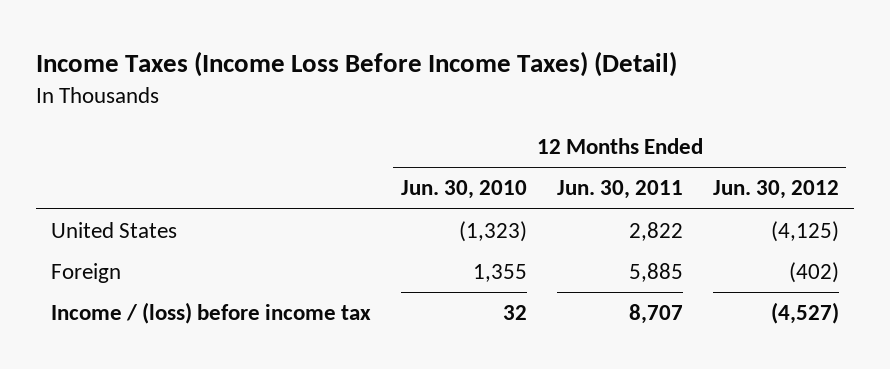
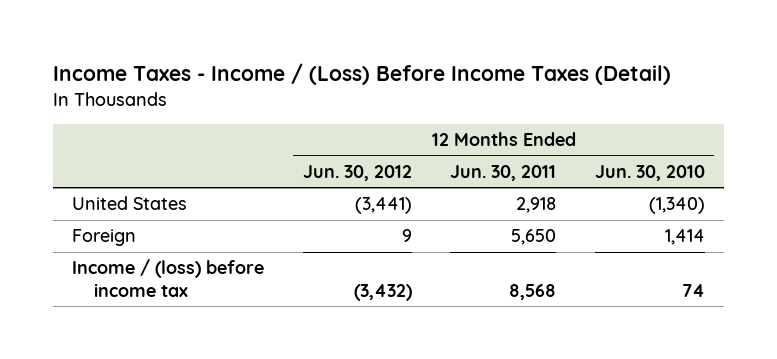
- Income Taxes (Income Loss Before Income Taxes) (Detail)
+ Income Taxes - Income / (Loss) Before Income Taxes (Detail)
- | 12 Months Ended Jun. 30, 2010 | 12 Months Ended Jun. 30, 2011 | 12 Months Ended Jun. 30, 2012
+ | 12 Months Ended Jun. 30, 2012 | 12 Months Ended Jun. 30, 2011 | 12 Months Ended Jun. 30, 2010
- United States | (1,323) | 2,822 | (4,125)
- Foreign | 1,355 | 5,885 | (402)
- Income / (loss) before income tax | 32 | 8,707 | (4,527)
+ United States | (3,441) | 2,918 | (1,340)
+ Foreign | 9 | 5,650 | 1,414
+ Income / (loss) before income tax | (3,432) | 8,568 | 74

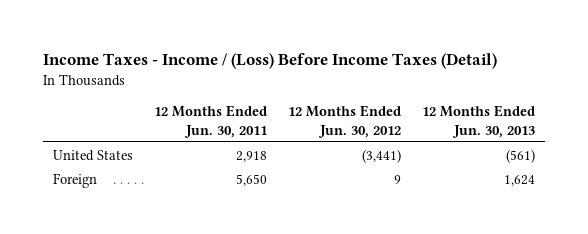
- | 12 Months Ended Jun. 30, 2012 | 12 Months Ended Jun. 30, 2011 | 12 Months Ended Jun. 30, 2010
+ | 12 Months Ended Jun. 30, 2011 | 12 Months Ended Jun. 30, 2012 | 12 Months Ended Jun. 30, 2013
- Income / (loss) before income tax | (3,432) | 8,568 | 74

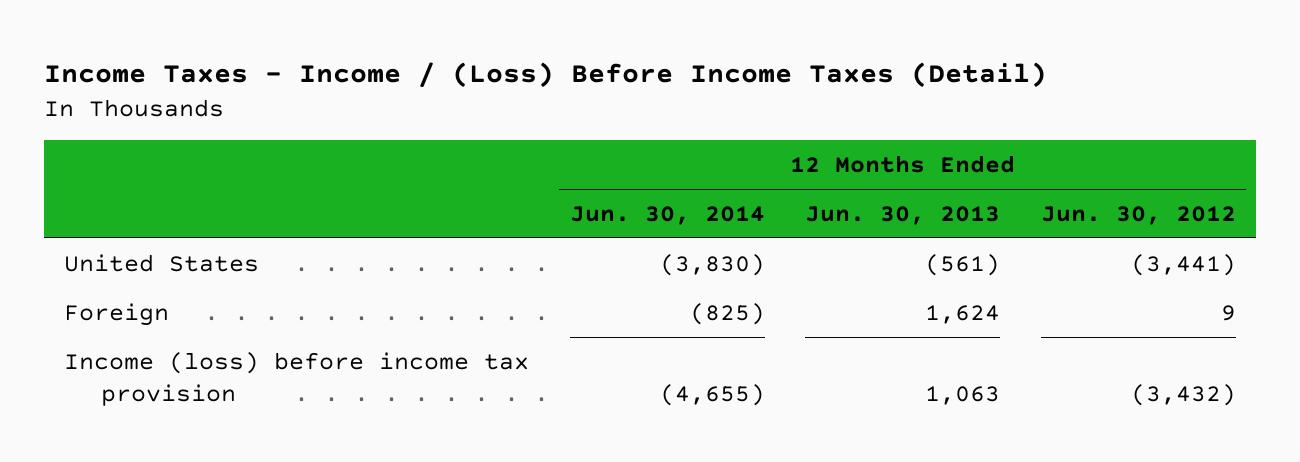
- | 12 Months Ended Jun. 30, 2011 | 12 Months Ended Jun. 30, 2012 | 12 Months Ended Jun. 30, 2013
+ | 12 Months Ended Jun. 30, 2014 | 12 Months Ended Jun. 30, 2013 | 12 Months Ended Jun. 30, 2012
+ Income (loss) before income tax provision | (4,655) | 1,063 | (3,432)

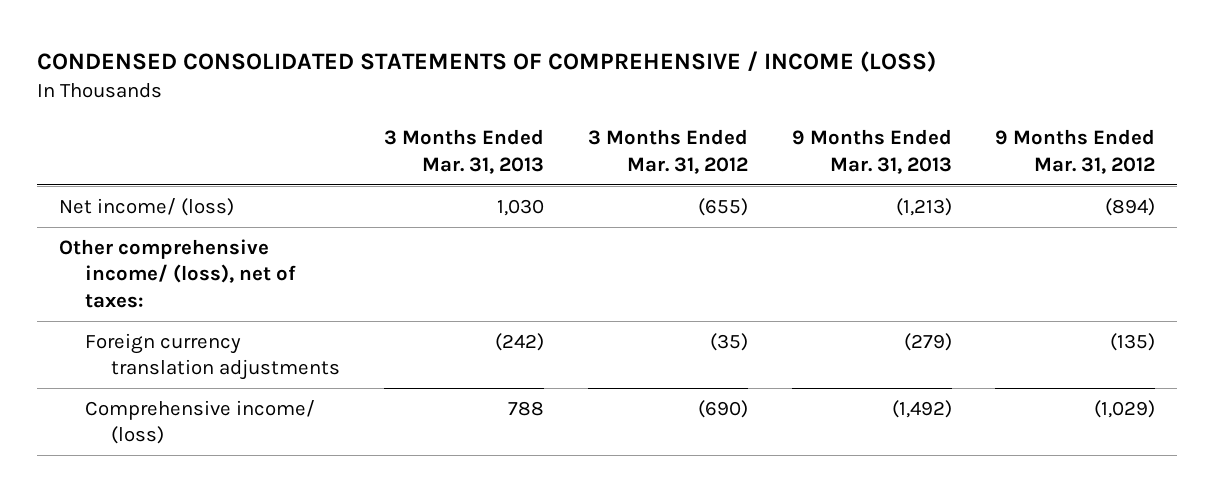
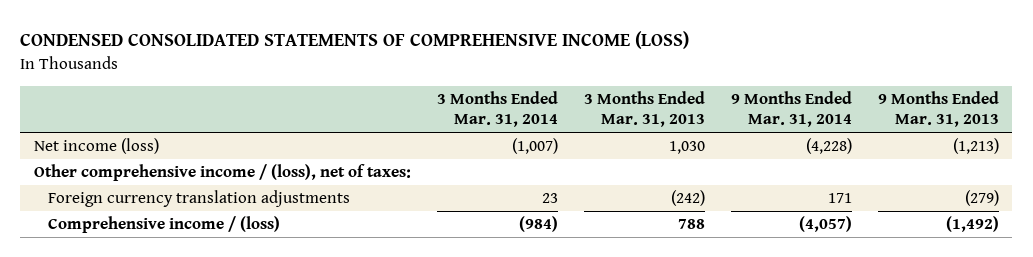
- CONDENSED CONSOLIDATED STATEMENTS OF COMPREHENSIVE / INCOME (LOSS)
+ CONDENSED CONSOLIDATED STATEMENTS OF COMPREHENSIVE INCOME (LOSS)
- | 3 Months Ended Mar. 31, 2013 | 3 Months Ended Mar. 31, 2012 | 9 Months Ended Mar. 31, 2013 | 9 Months Ended Mar. 31, 2012
+ | 3 Months Ended Mar. 31, 2014 | 3 Months Ended Mar. 31, 2013 | 9 Months Ended Mar. 31, 2014 | 9 Months Ended Mar. 31, 2013
- Net income/ (loss) | 1,030 | (655) | (1,213) | (894)
- Other comprehensive income/ (loss), net of taxes:
+ Net income (loss) | (1,007) | 1,030 | (4,228) | (1,213)
+ Other comprehensive income / (loss), net of taxes:
- Comprehensive income/ (loss) | 788 | (690) | (1,492) | (1,029)
+ Comprehensive income / (loss) | (984) | 788 | (4,057) | (1,492)

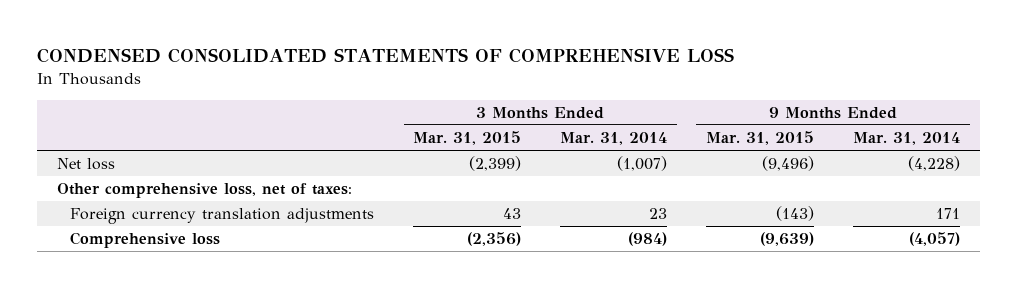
- CONDENSED CONSOLIDATED STATEMENTS OF COMPREHENSIVE INCOME (LOSS)
+ CONDENSED CONSOLIDATED STATEMENTS OF COMPREHENSIVE LOSS
- | 3 Months Ended Mar. 31, 2014 | 3 Months Ended Mar. 31, 2013 | 9 Months Ended Mar. 31, 2014 | 9 Months Ended Mar. 31, 2013
+ | 3 Months Ended Mar. 31, 2015 | 3 Months Ended Mar. 31, 2014 | 9 Months Ended Mar. 31, 2015 | 9 Months Ended Mar. 31, 2014
- Net income (loss) | (1,007) | 1,030 | (4,228) | (1,213)
- Other comprehensive income / (loss), net of taxes:
+ Net loss | (2,399) | (1,007) | (9,496) | (4,228)
+ Other comprehensive loss, net of taxes:
- Comprehensive income / (loss) | (984) | 788 | (4,057) | (1,492)
+ Comprehensive loss | (2,356) | (984) | (9,639) | (4,057)

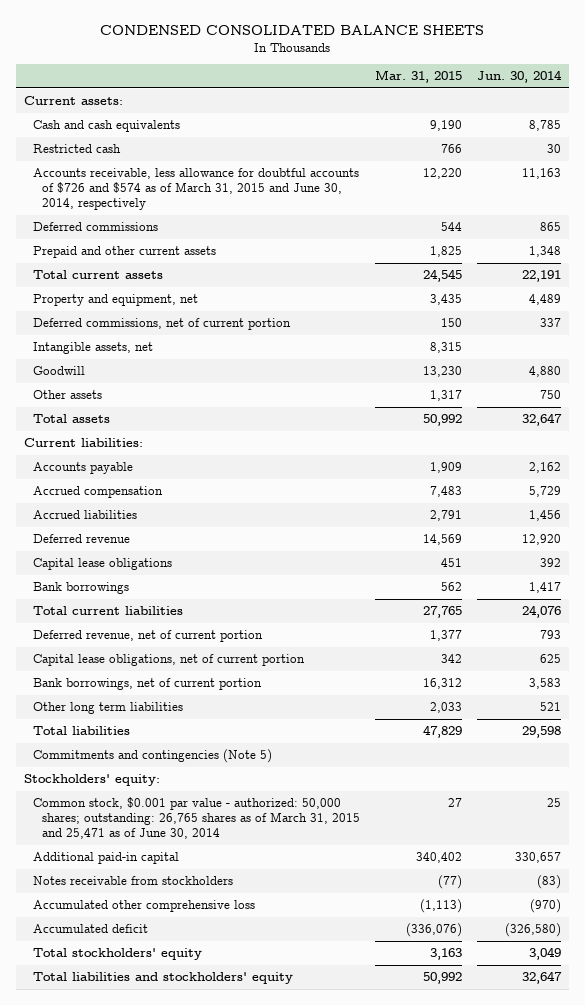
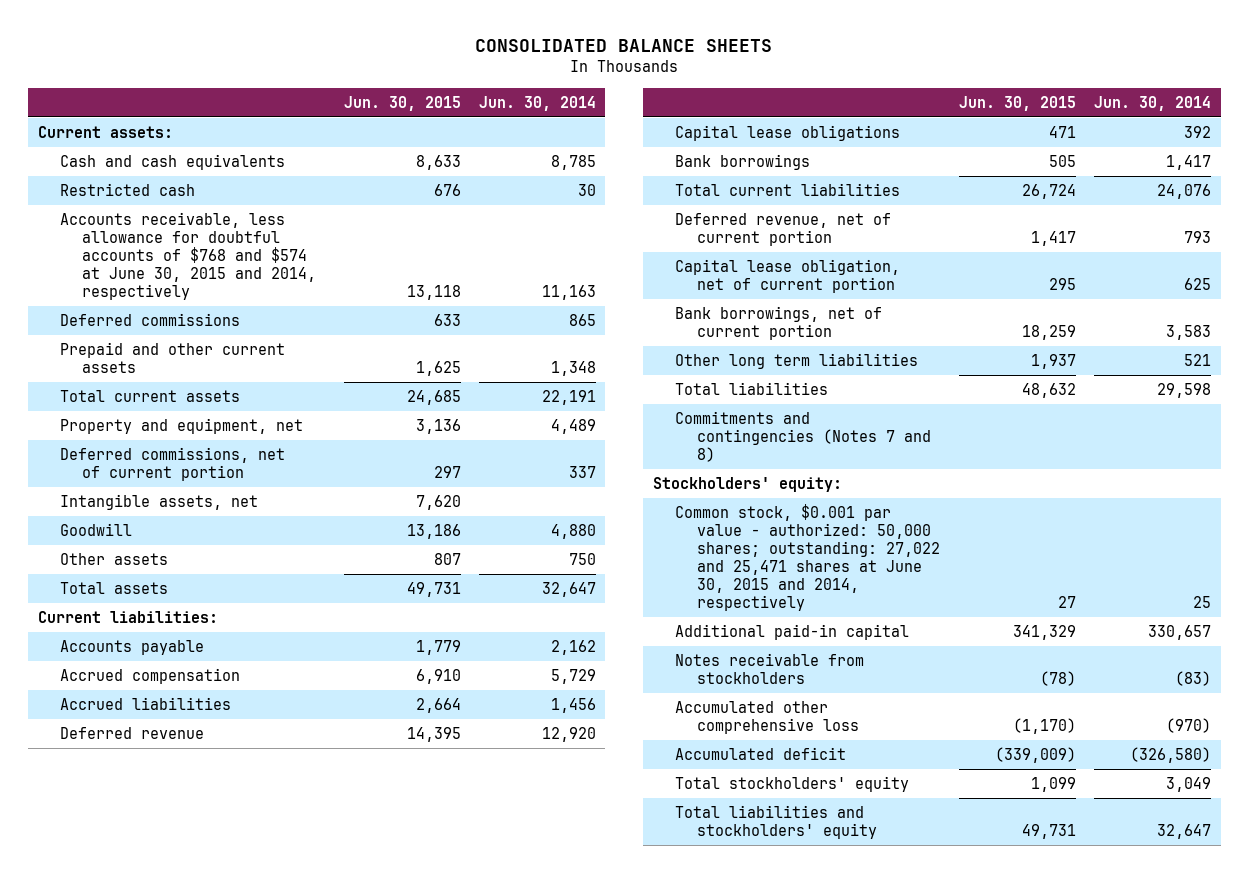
- CONDENSED CONSOLIDATED BALANCE SHEETS
+ CONSOLIDATED BALANCE SHEETS
- | Mar. 31, 2015 | Jun. 30, 2014
+ | Jun. 30, 2015 | Jun. 30, 2014
- Accounts receivable, less allowance for doubtful accounts of $726 and $574 as of March 31, 2015 and June 30, 2014, respectively | 12,220 | 11,163
+ Accounts receivable, less allowance for doubtful accounts of $768 and $574 at June 30, 2015 and 2014, respectively | 13,118 | 11,163
- Capital lease obligations, net of current portion | 342 | 625
+ Capital lease obligation, net of current portion | 295 | 625
- Commitments and contingencies (Note 5)
+ Commitments and contingencies (Notes 7 and 8)
- Common stock, $0.001 par value - authorized: 50,000 shares; outstanding: 26,765 shares as of March 31, 2015 and 25,471 as of June 30, 2014 | 27 | 25
+ Common stock, $0.001 par value - authorized: 50,000 shares; outstanding: 27,022 and 25,471 shares at June 30, 2015 and 2014, respectively | 27 | 25

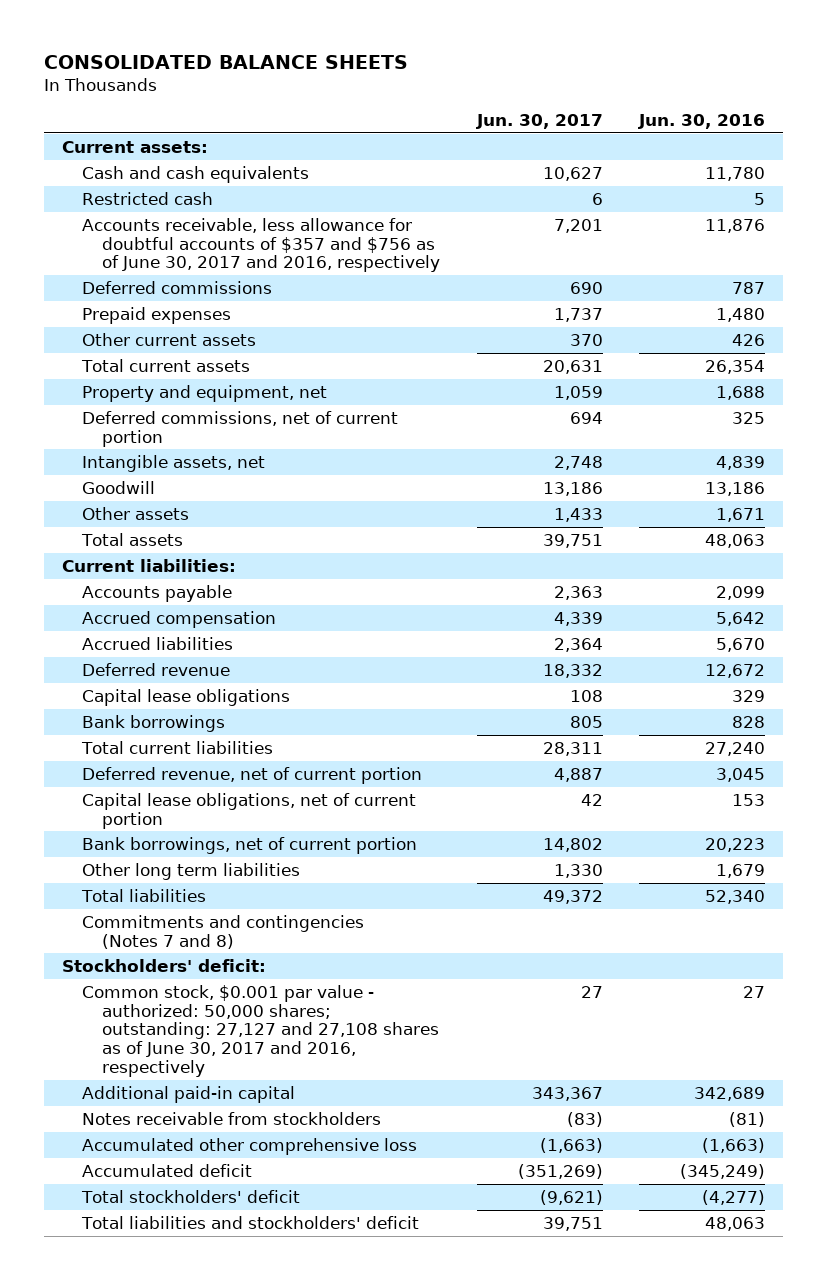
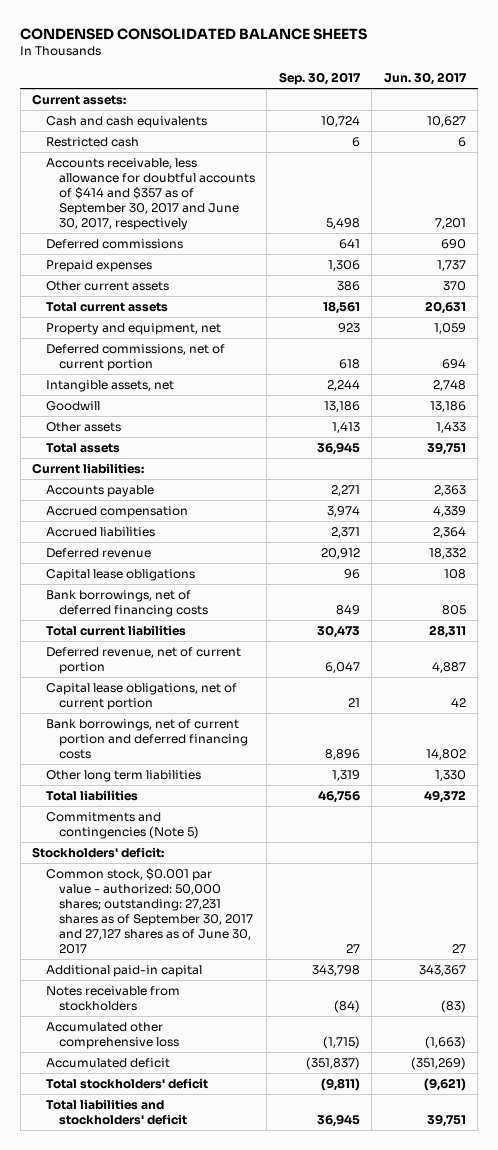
- CONSOLIDATED BALANCE SHEETS
+ CONDENSED CONSOLIDATED BALANCE SHEETS
- | Jun. 30, 2017 | Jun. 30, 2016
+ | Sep. 30, 2017 | Jun. 30, 2017
- Accounts receivable, less allowance for doubtful accounts of $357 and $756 as of June 30, 2017 and 2016, respectively | 7,201 | 11,876
+ Accounts receivable, less allowance for doubtful accounts of $414 and $357 as of September 30, 2017 and June 30, 2017, respectively | 5,498 | 7,201
- Bank borrowings | 805 | 828
+ Bank borrowings, net of deferred financing costs | 849 | 805
- Bank borrowings, net of current portion | 14,802 | 20,223
+ Bank borrowings, net of current portion and deferred financing costs | 8,896 | 14,802
- Commitments and contingencies (Notes 7 and 8)
+ Commitments and contingencies (Note 5)
- Common stock, $0.001 par value - authorized: 50,000 shares; outstanding: 27,127 and 27,108 shares as of June 30, 2017 and 2016, respectively | 27 | 27
+ Common stock, $0.001 par value - authorized: 50,000 shares; outstanding: 27,231 shares as of September 30, 2017 and 27,127 shares as of June 30, 2017 | 27 | 27

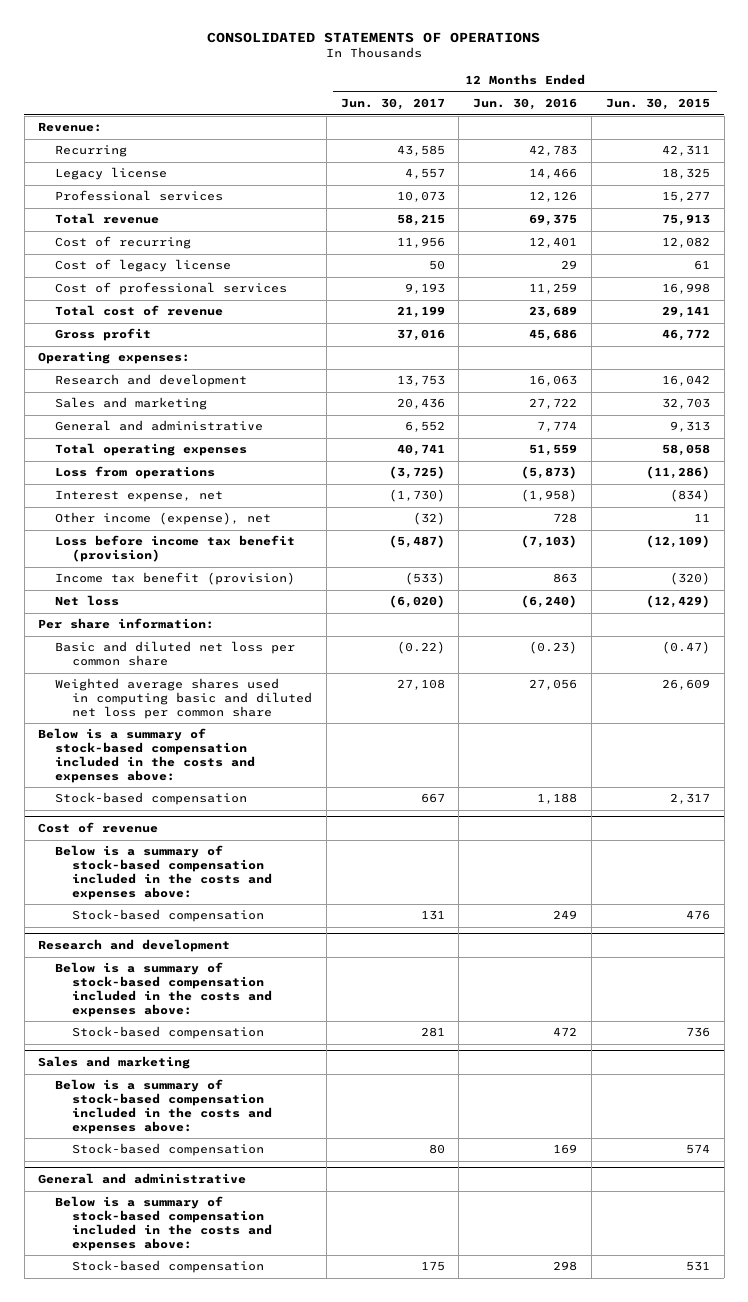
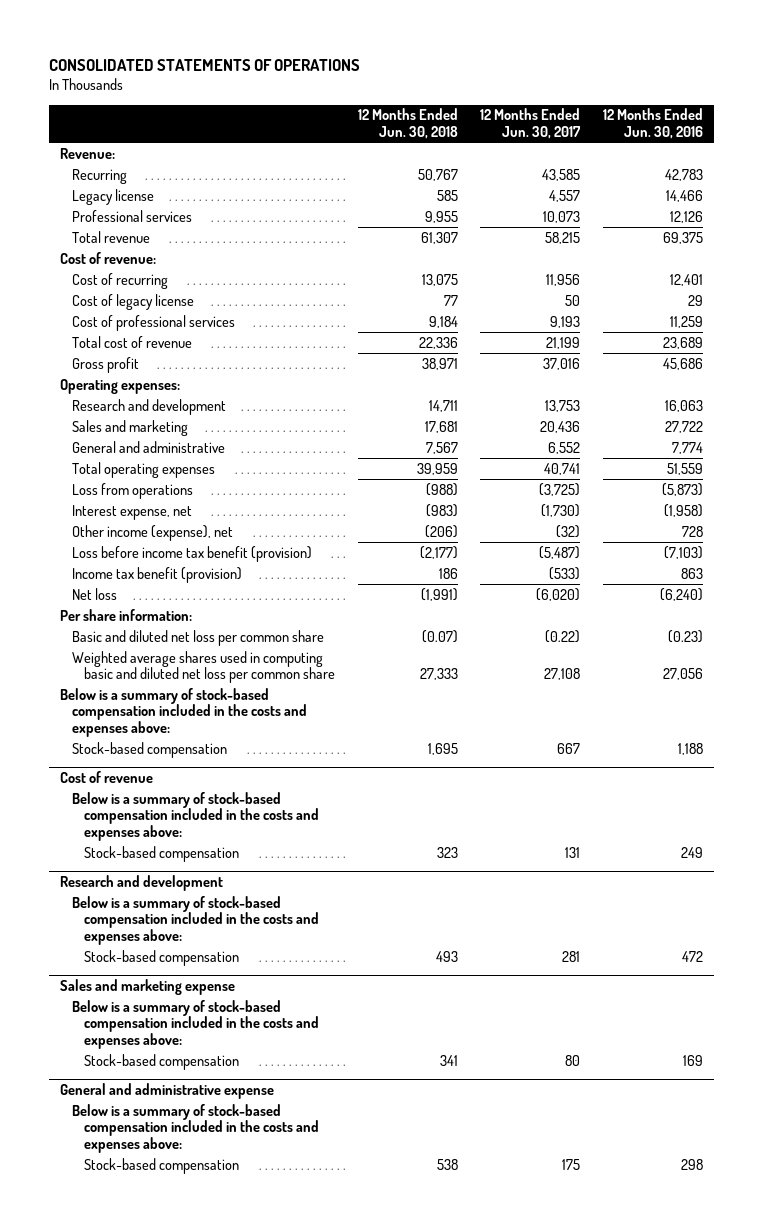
- | 12 Months Ended Jun. 30, 2017 | 12 Months Ended Jun. 30, 2016 | 12 Months Ended Jun. 30, 2015
+ | 12 Months Ended Jun. 30, 2018 | 12 Months Ended Jun. 30, 2017 | 12 Months Ended Jun. 30, 2016
+ Cost of revenue:
- Sales and marketing
+ Sales and marketing expense
- General and administrative
+ General and administrative expense

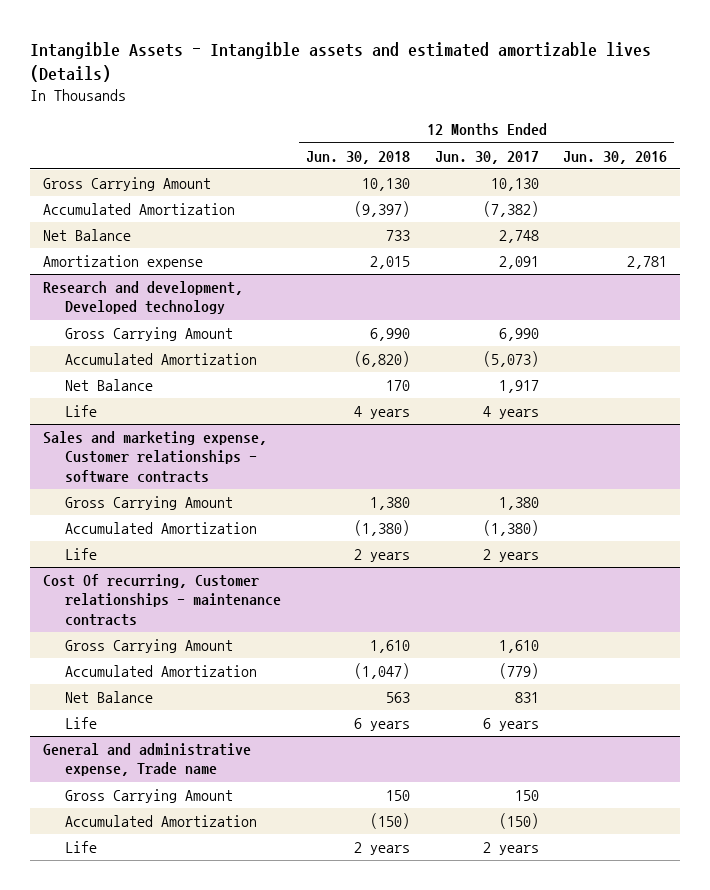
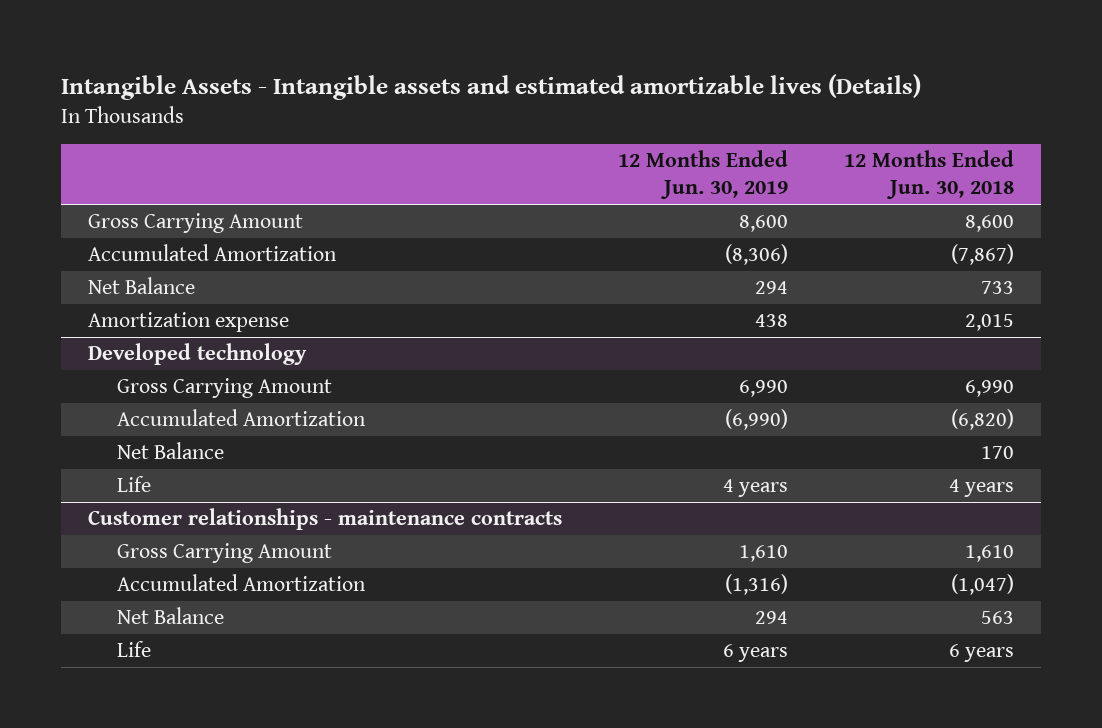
- | 12 Months Ended Jun. 30, 2018 | 12 Months Ended Jun. 30, 2017 | 12 Months Ended Jun. 30, 2016
+ | 12 Months Ended Jun. 30, 2019 | 12 Months Ended Jun. 30, 2018
- Gross Carrying Amount | 10,130 | 10,130 |
- Accumulated Amortization | (9,397) | (7,382) |
+ Gross Carrying Amount | 8,600 | 8,600
+ Accumulated Amortization | (8,306) | (7,867)
- Research and development, Developed technology
+ Developed technology
- Sales and marketing expense, Customer relationships - software contracts
- Gross Carrying Amount | 1,380 | 1,380 |
- Accumulated Amortization | (1,380) | (1,380) |
- Life | 2 years | 2 years |
- Cost Of recurring, Customer relationships - maintenance contracts
+ Customer relationships - maintenance contracts
- General and administrative expense, Trade name
- Gross Carrying Amount | 150 | 150 |
- Accumulated Amortization | (150) | (150) |
- Life | 2 years | 2 years |

